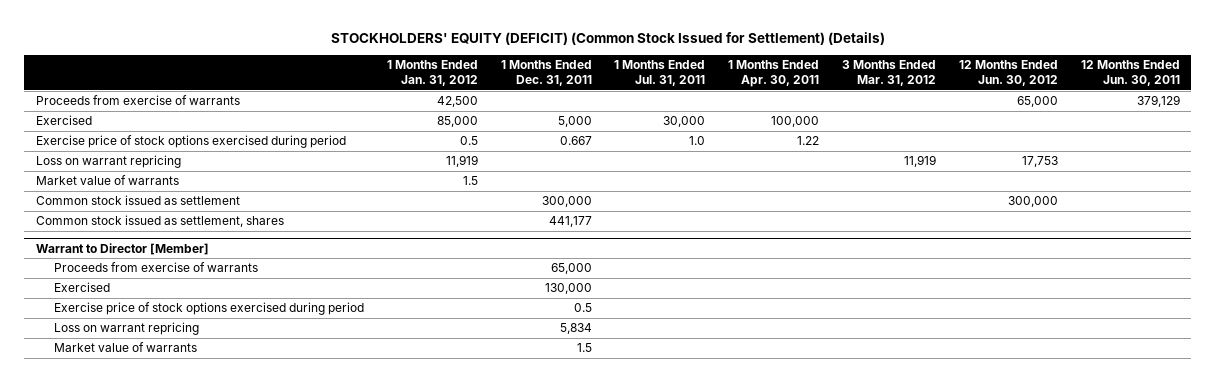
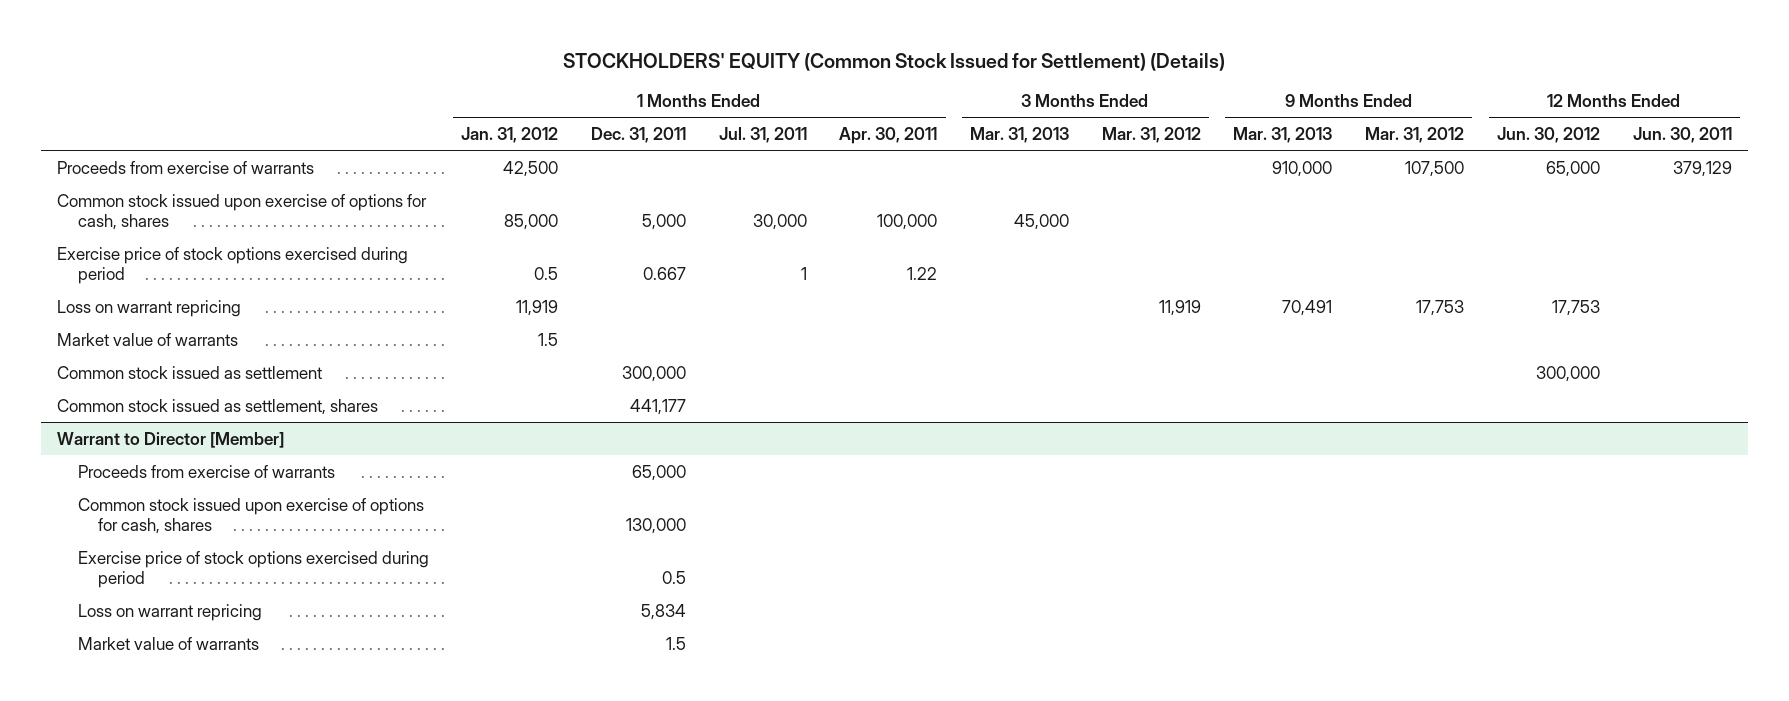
- STOCKHOLDERS' EQUITY (DEFICIT) (Common Stock Issued for Settlement) (Details)
+ STOCKHOLDERS' EQUITY (Common Stock Issued for Settlement) (Details)
- | 1 Months Ended Jan. 31, 2012 | 1 Months Ended Dec. 31, 2011 | 1 Months Ended Jul. 31, 2011 | 1 Months Ended Apr. 30, 2011 | 3 Months Ended Mar. 31, 2012 | 12 Months Ended Jun. 30, 2012 | 12 Months Ended Jun. 30, 2011
+ | 1 Months Ended Jan. 31, 2012 | 1 Months Ended Dec. 31, 2011 | 1 Months Ended Jul. 31, 2011 | 1 Months Ended Apr. 30, 2011 | 3 Months Ended Mar. 31, 2013 | 3 Months Ended Mar. 31, 2012 | 9 Months Ended Mar. 31, 2013 | 9 Months Ended Mar. 31, 2012 | 12 Months Ended Jun. 30, 2012 | 12 Months Ended Jun. 30, 2011
- Exercised | 85,000 | 5,000 | 30,000 | 100,000 | | |
- Exercise price of stock options exercised during period | 0.5 | 0.667 | 1.0 | 1.22 | | |
+ Common stock issued upon exercise of options for cash, shares | 85,000 | 5,000 | 30,000 | 100,000 | 45,000 | | | | |
+ Exercise price of stock options exercised during period | 0.5 | 0.667 | 1 | 1.22 | | | | | |
@ Warrant to Director [Member]
- Exercised | | 130,000 | | | | |
+ Common stock issued upon exercise of options for cash, shares | | 130,000 | | | | | | | |

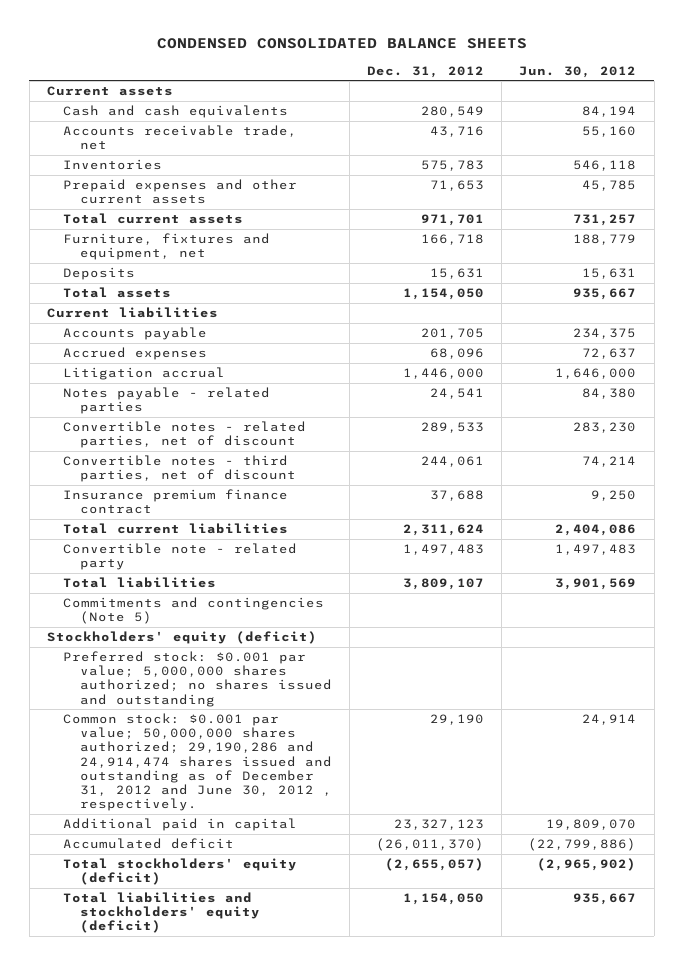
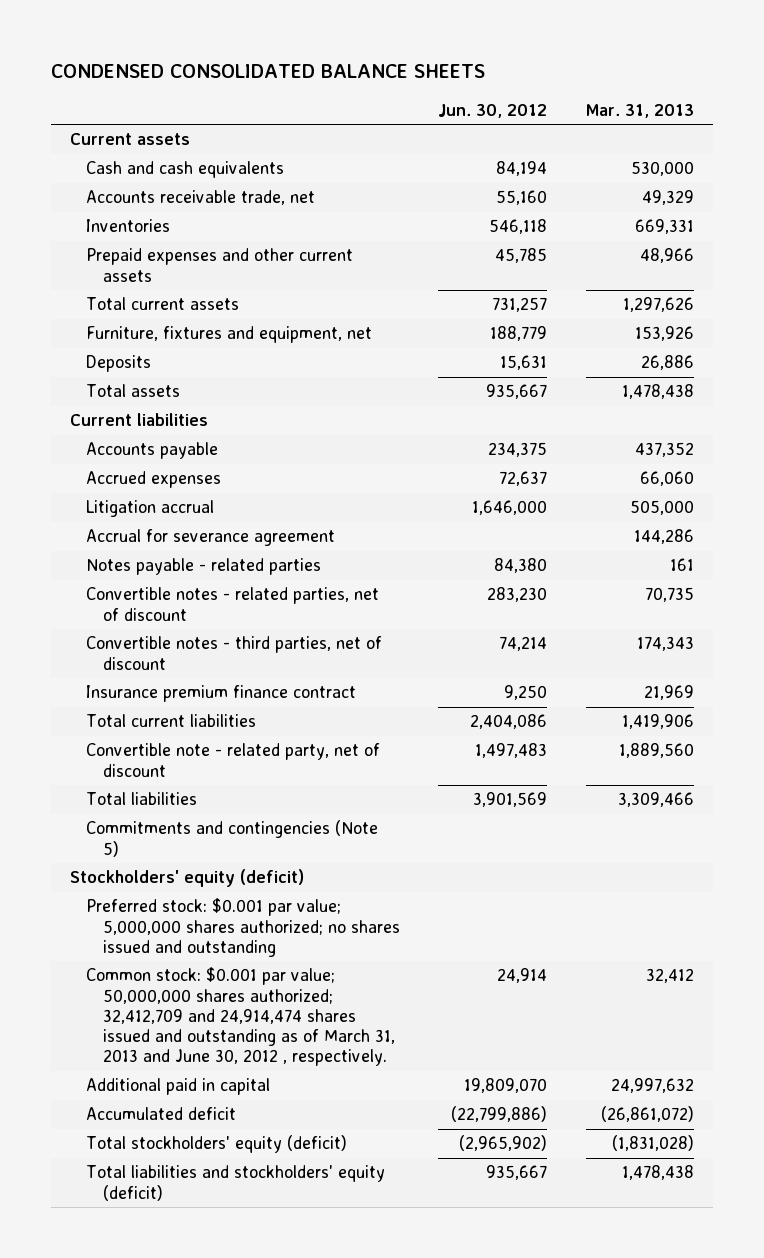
- | Dec. 31, 2012 | Jun. 30, 2012
+ | Jun. 30, 2012 | Mar. 31, 2013
+ Accrual for severance agreement | | 144,286
- Convertible note - related party | 1,497,483 | 1,497,483
+ Convertible note - related party, net of discount | 1,497,483 | 1,889,560
- Common stock: $0.001 par value; 50,000,000 shares authorized; 29,190,286 and 24,914,474 shares issued and outstanding as of December 31, 2012 and June 30, 2012 , respectively. | 29,190 | 24,914
+ Common stock: $0.001 par value; 50,000,000 shares authorized; 32,412,709 and 24,914,474 shares issued and outstanding as of March 31, 2013 and June 30, 2012 , respectively. | 24,914 | 32,412

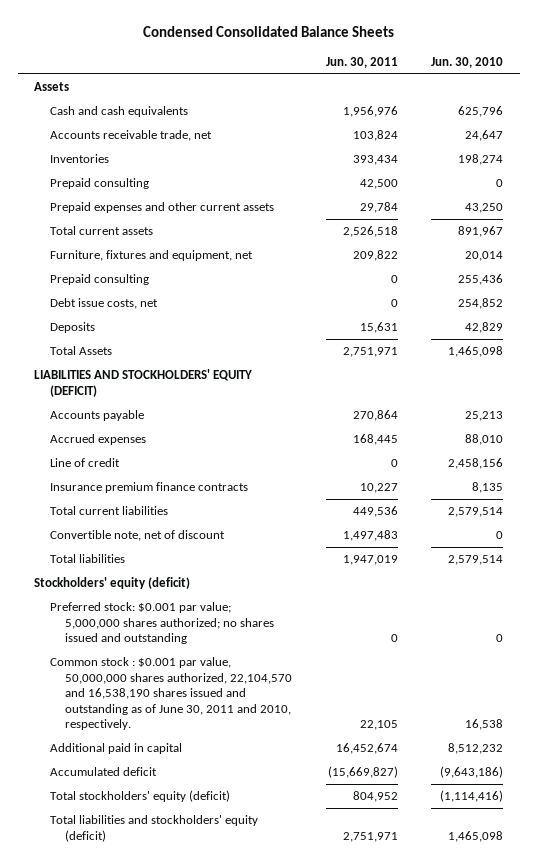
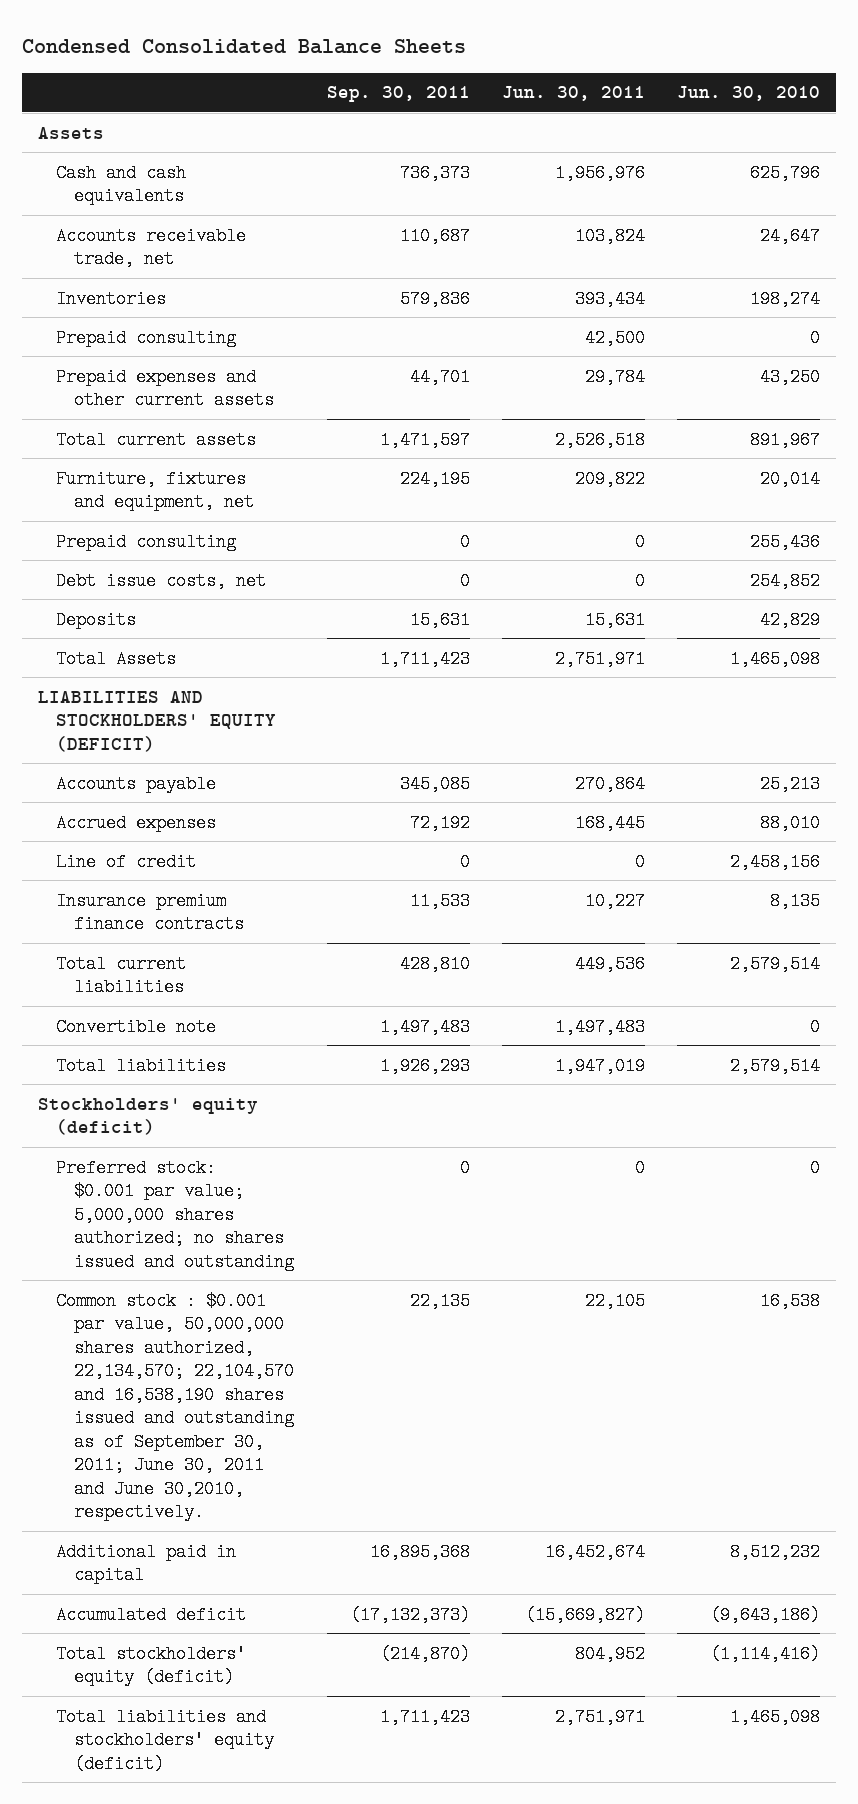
- | Jun. 30, 2011 | Jun. 30, 2010
+ | Sep. 30, 2011 | Jun. 30, 2011 | Jun. 30, 2010
- Convertible note, net of discount | 1,497,483 | 0
+ Convertible note | 1,497,483 | 1,497,483 | 0
- Common stock : $0.001 par value, 50,000,000 shares authorized, 22,104,570 and 16,538,190 shares issued and outstanding as of June 30, 2011 and 2010, respectively. | 22,105 | 16,538
+ Common stock : $0.001 par value, 50,000,000 shares authorized, 22,134,570; 22,104,570 and 16,538,190 shares issued and outstanding as of September 30, 2011; June 30, 2011 and June 30,2010, respectively. | 22,135 | 22,105 | 16,538

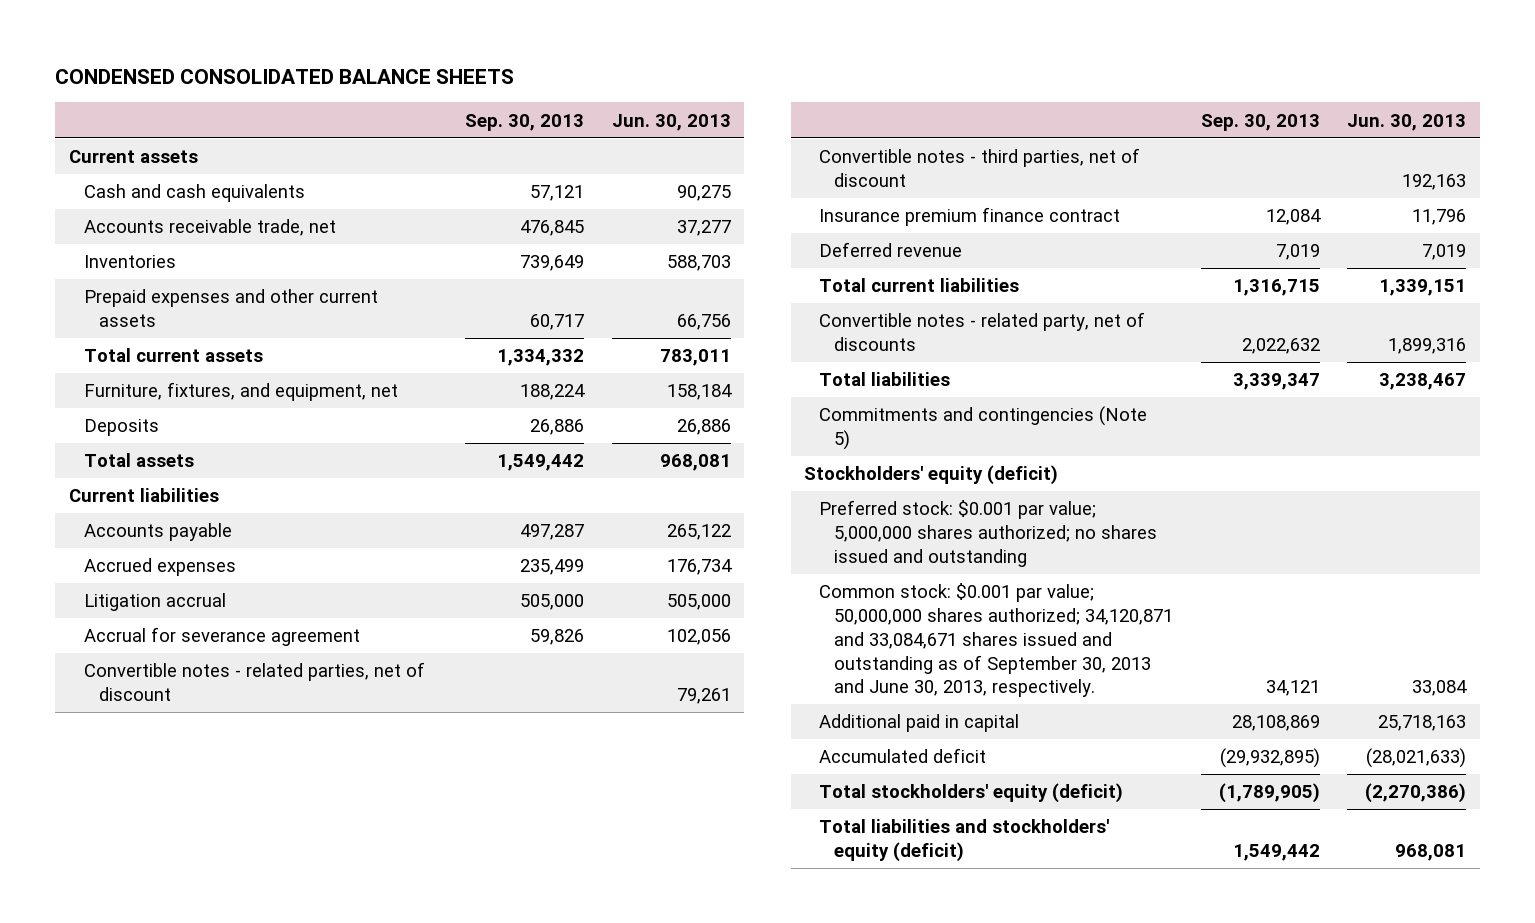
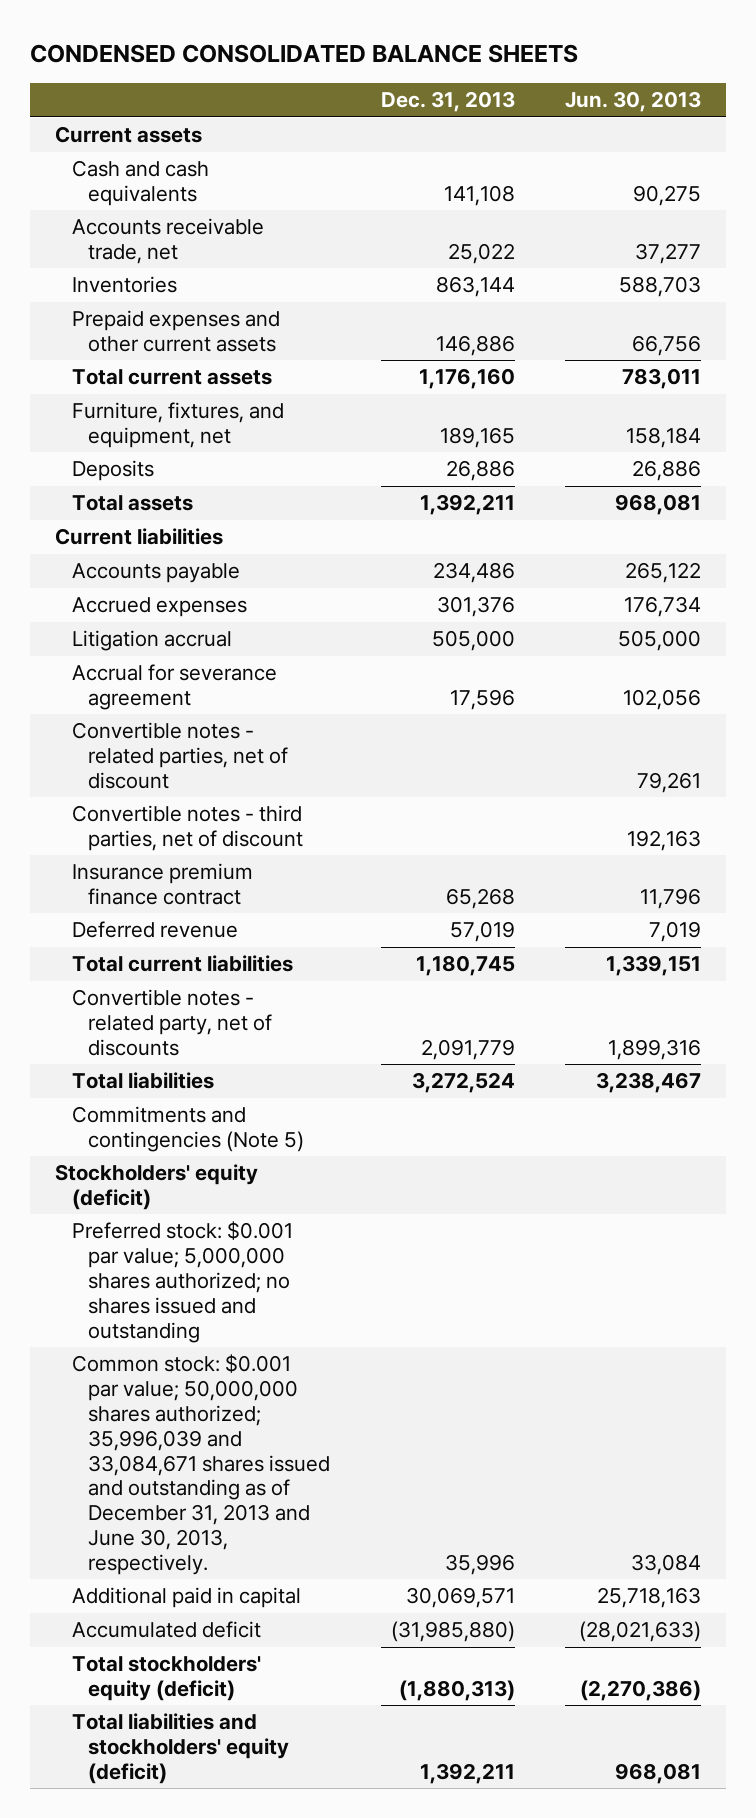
- | Sep. 30, 2013 | Jun. 30, 2013
+ | Dec. 31, 2013 | Jun. 30, 2013
- Common stock: $0.001 par value; 50,000,000 shares authorized; 34,120,871 and 33,084,671 shares issued and outstanding as of September 30, 2013 and June 30, 2013, respectively. | 34,121 | 33,084
+ Common stock: $0.001 par value; 50,000,000 shares authorized; 35,996,039 and 33,084,671 shares issued and outstanding as of December 31, 2013 and June 30, 2013, respectively. | 35,996 | 33,084

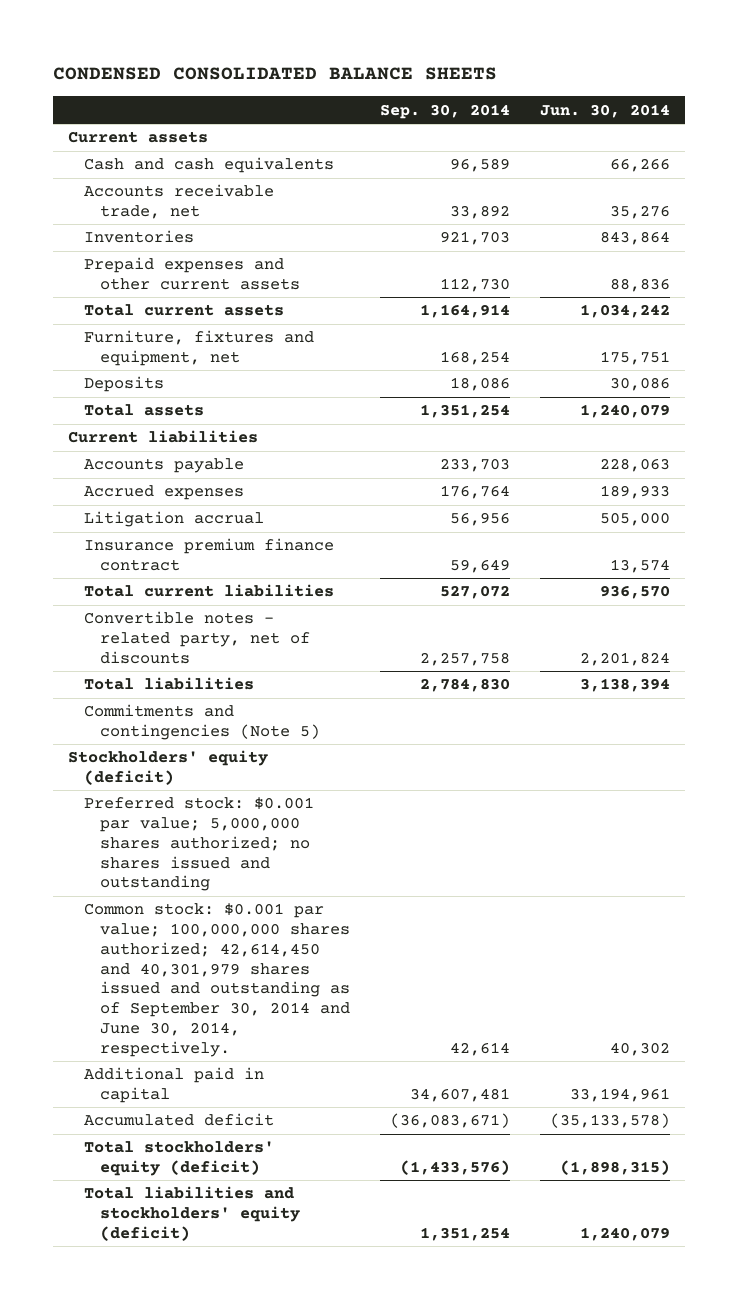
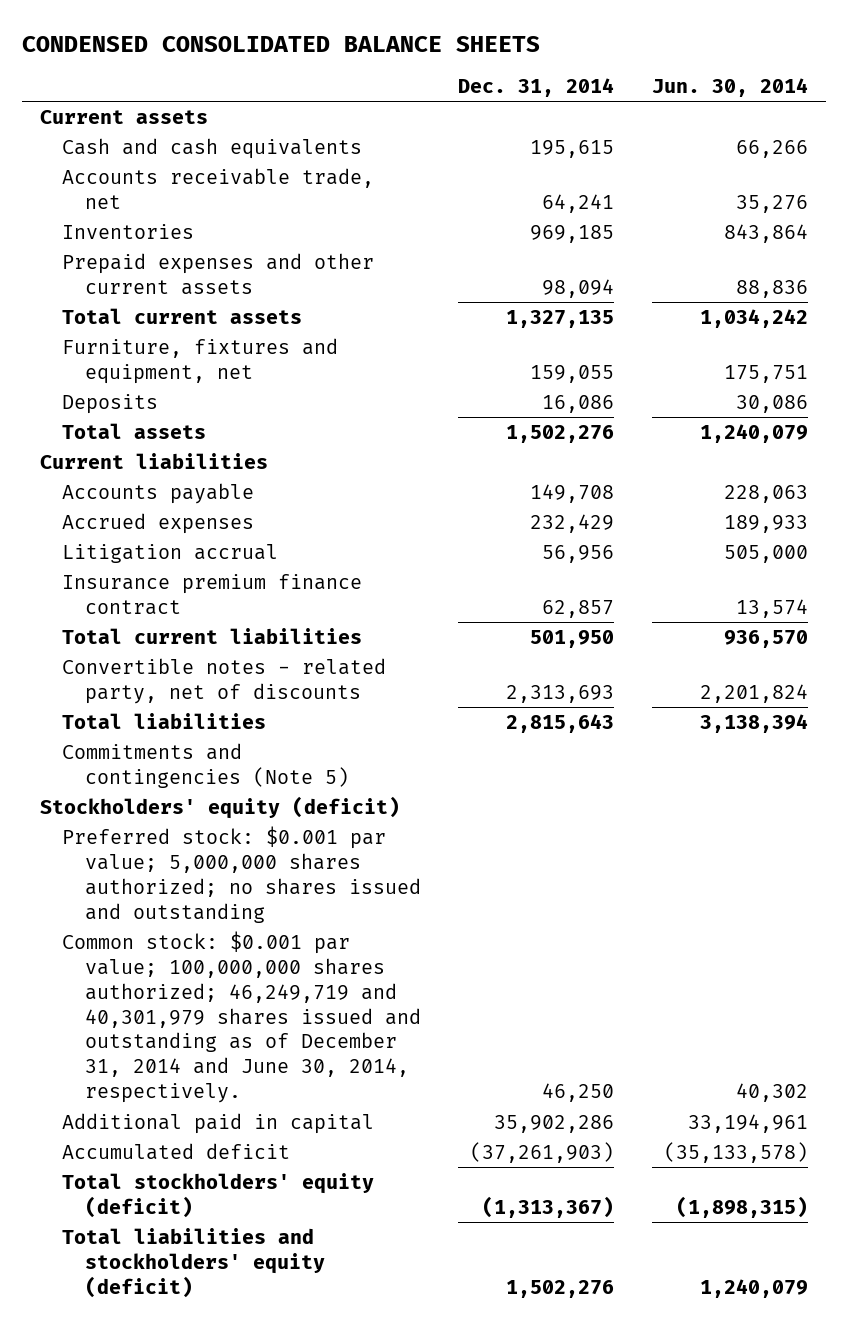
- | Sep. 30, 2014 | Jun. 30, 2014
+ | Dec. 31, 2014 | Jun. 30, 2014
- Common stock: $0.001 par value; 100,000,000 shares authorized; 42,614,450 and 40,301,979 shares issued and outstanding as of September 30, 2014 and June 30, 2014, respectively. | 42,614 | 40,302
+ Common stock: $0.001 par value; 100,000,000 shares authorized; 46,249,719 and 40,301,979 shares issued and outstanding as of December 31, 2014 and June 30, 2014, respectively. | 46,250 | 40,302

